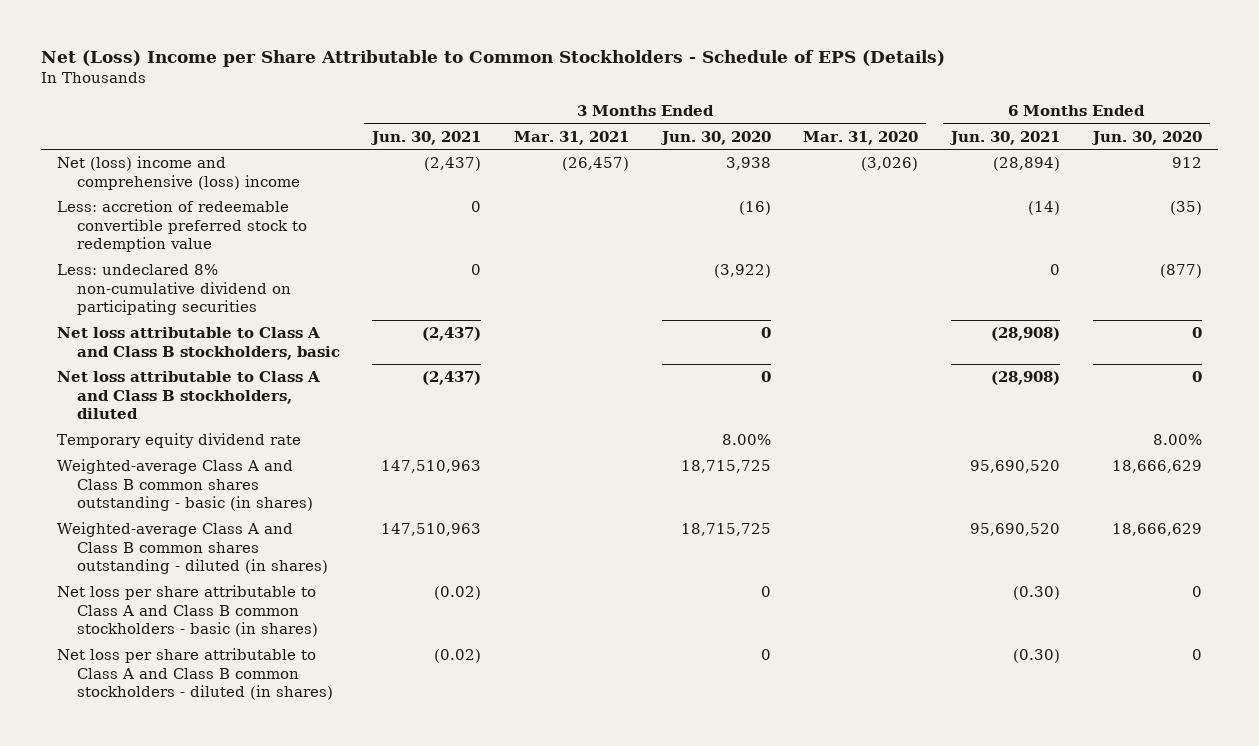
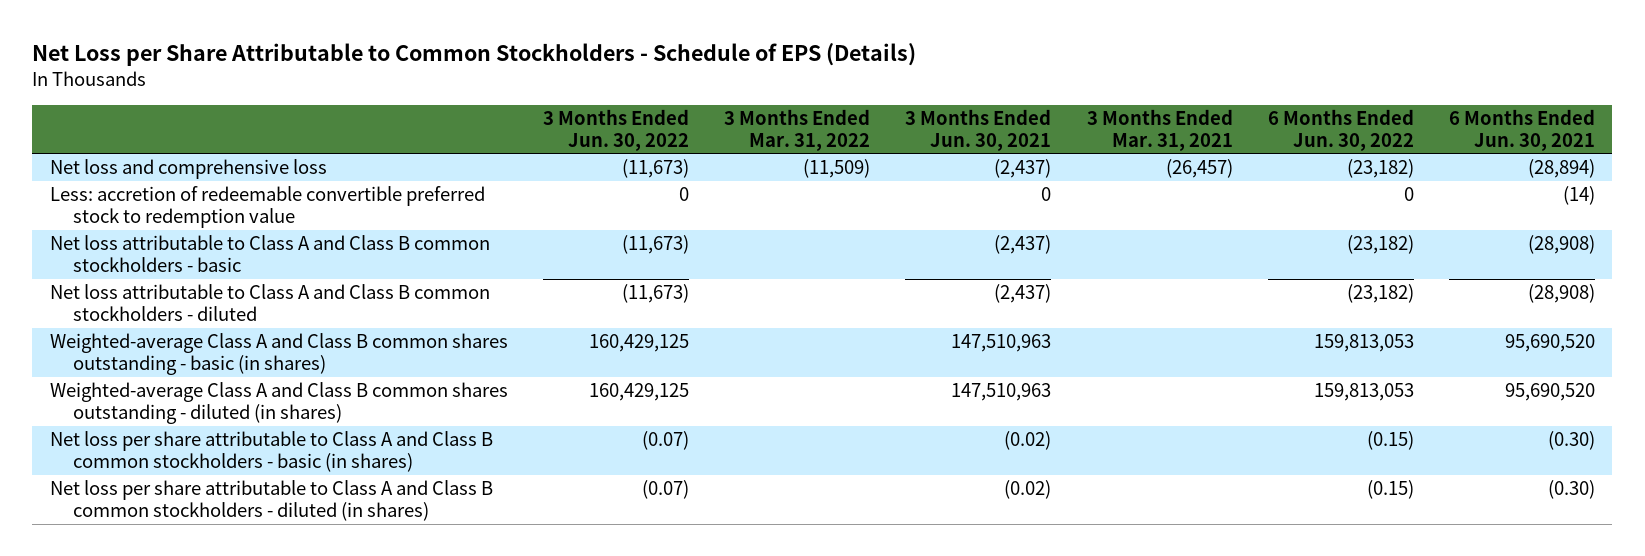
- Net (Loss) Income per Share Attributable to Common Stockholders - Schedule of EPS (Details)
+ Net Loss per Share Attributable to Common Stockholders - Schedule of EPS (Details)
- | 3 Months Ended Jun. 30, 2021 | 3 Months Ended Mar. 31, 2021 | 3 Months Ended Jun. 30, 2020 | 3 Months Ended Mar. 31, 2020 | 6 Months Ended Jun. 30, 2021 | 6 Months Ended Jun. 30, 2020
+ | 3 Months Ended Jun. 30, 2022 | 3 Months Ended Mar. 31, 2022 | 3 Months Ended Jun. 30, 2021 | 3 Months Ended Mar. 31, 2021 | 6 Months Ended Jun. 30, 2022 | 6 Months Ended Jun. 30, 2021
- Net (loss) income and comprehensive (loss) income | (2,437) | (26,457) | 3,938 | (3,026) | (28,894) | 912
+ Net loss and comprehensive loss | (11,673) | (11,509) | (2,437) | (26,457) | (23,182) | (28,894)
- Less: undeclared 8% non-cumulative dividend on participating securities | 0 | | (3,922) | | 0 | (877)
- Net loss attributable to Class A and Class B stockholders, basic | (2,437) | | 0 | | (28,908) | 0
- Net loss attributable to Class A and Class B stockholders, diluted | (2,437) | | 0 | | (28,908) | 0
- Temporary equity dividend rate | | | 8.00% | | | 8.00%
+ Net loss attributable to Class A and Class B common stockholders - basic | (11,673) | | (2,437) | | (23,182) | (28,908)
+ Net loss attributable to Class A and Class B common stockholders - diluted | (11,673) | | (2,437) | | (23,182) | (28,908)

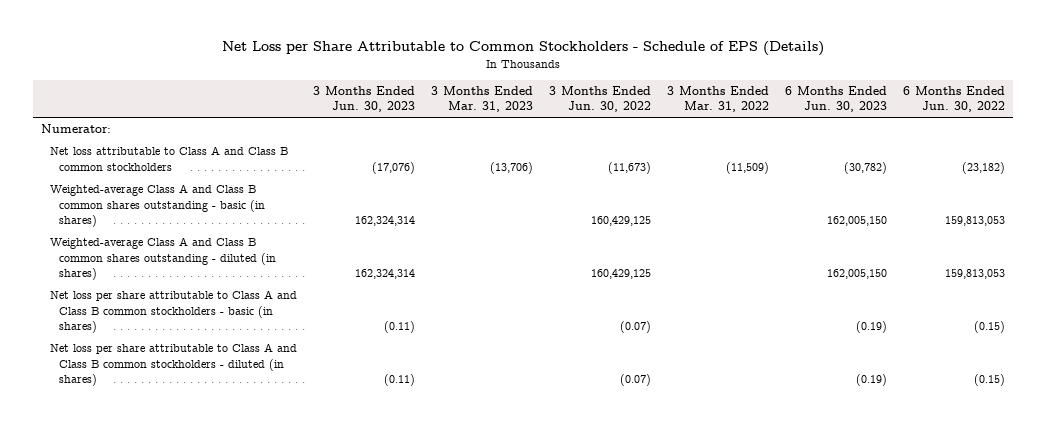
- | 3 Months Ended Jun. 30, 2022 | 3 Months Ended Mar. 31, 2022 | 3 Months Ended Jun. 30, 2021 | 3 Months Ended Mar. 31, 2021 | 6 Months Ended Jun. 30, 2022 | 6 Months Ended Jun. 30, 2021
+ | 3 Months Ended Jun. 30, 2023 | 3 Months Ended Mar. 31, 2023 | 3 Months Ended Jun. 30, 2022 | 3 Months Ended Mar. 31, 2022 | 6 Months Ended Jun. 30, 2023 | 6 Months Ended Jun. 30, 2022
- Net loss and comprehensive loss | (11,673) | (11,509) | (2,437) | (26,457) | (23,182) | (28,894)
- Less: accretion of redeemable convertible preferred stock to redemption value | 0 | | 0 | | 0 | (14)
- Net loss attributable to Class A and Class B common stockholders - basic | (11,673) | | (2,437) | | (23,182) | (28,908)
- Net loss attributable to Class A and Class B common stockholders - diluted | (11,673) | | (2,437) | | (23,182) | (28,908)
+ Numerator:
+ Net loss attributable to Class A and Class B common stockholders | (17,076) | (13,706) | (11,673) | (11,509) | (30,782) | (23,182)

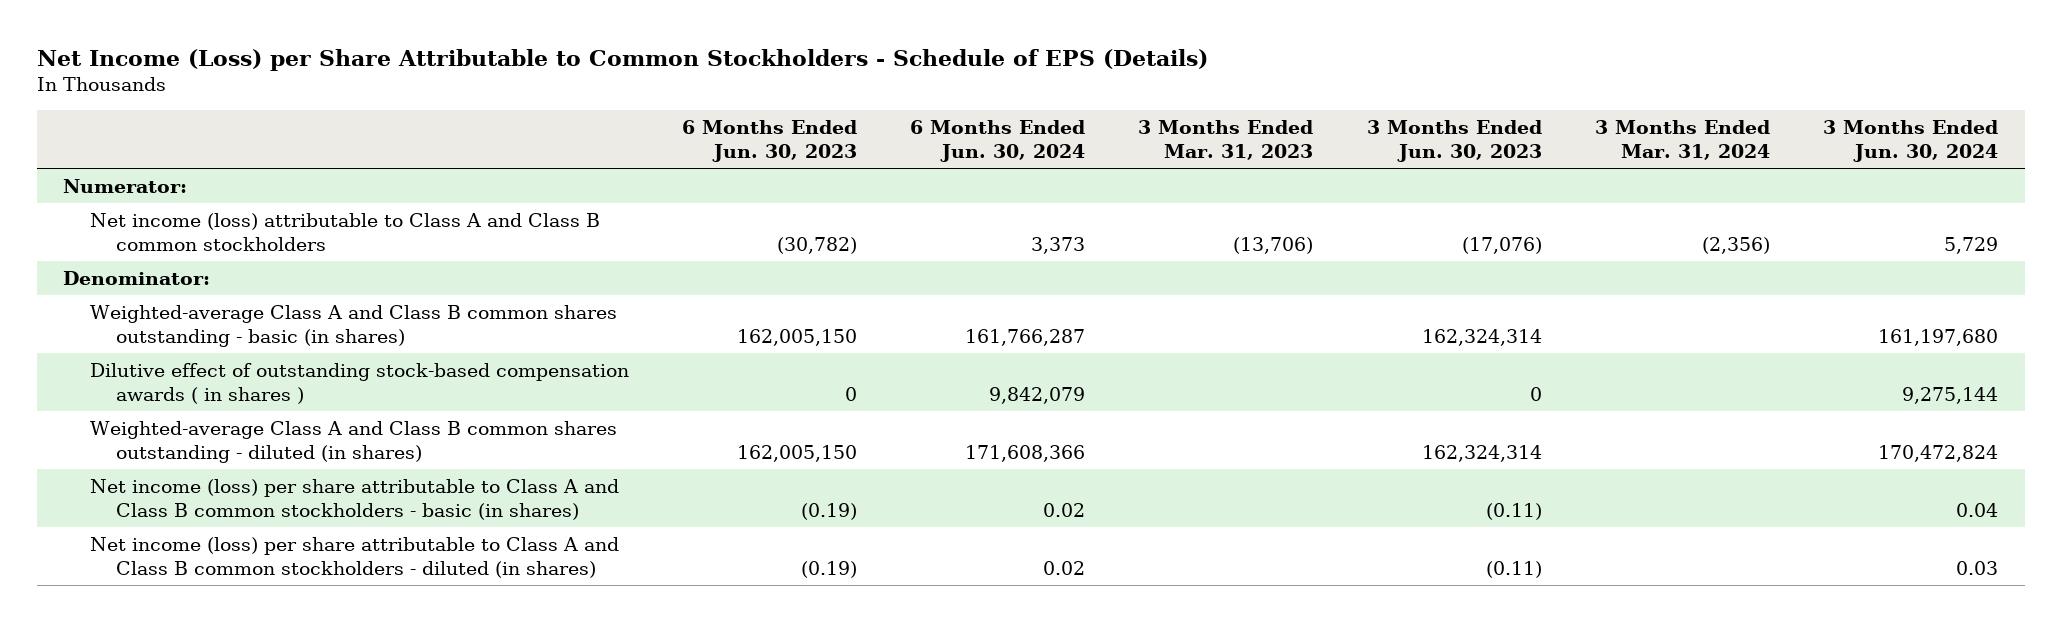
- Net Loss per Share Attributable to Common Stockholders - Schedule of EPS (Details)
+ Net Income (Loss) per Share Attributable to Common Stockholders - Schedule of EPS (Details)
- | 3 Months Ended Jun. 30, 2023 | 3 Months Ended Mar. 31, 2023 | 3 Months Ended Jun. 30, 2022 | 3 Months Ended Mar. 31, 2022 | 6 Months Ended Jun. 30, 2023 | 6 Months Ended Jun. 30, 2022
+ | 6 Months Ended Jun. 30, 2023 | 6 Months Ended Jun. 30, 2024 | 3 Months Ended Mar. 31, 2023 | 3 Months Ended Jun. 30, 2023 | 3 Months Ended Mar. 31, 2024 | 3 Months Ended Jun. 30, 2024
- Net loss attributable to Class A and Class B common stockholders | (17,076) | (13,706) | (11,673) | (11,509) | (30,782) | (23,182)
+ Net income (loss) attributable to Class A and Class B common stockholders | (30,782) | 3,373 | (13,706) | (17,076) | (2,356) | 5,729
+ Denominator:
+ Dilutive effect of outstanding stock-based compensation awards ( in shares ) | 0 | 9,842,079 | | 0 | | 9,275,144
- Net loss per share attributable to Class A and Class B common stockholders - basic (in shares) | (0.11) | | (0.07) | | (0.19) | (0.15)
- Net loss per share attributable to Class A and Class B common stockholders - diluted (in shares) | (0.11) | | (0.07) | | (0.19) | (0.15)
+ Net income (loss) per share attributable to Class A and Class B common stockholders - basic (in shares) | (0.19) | 0.02 | | (0.11) | | 0.04
+ Net income (loss) per share attributable to Class A and Class B common stockholders - diluted (in shares) | (0.19) | 0.02 | | (0.11) | | 0.03

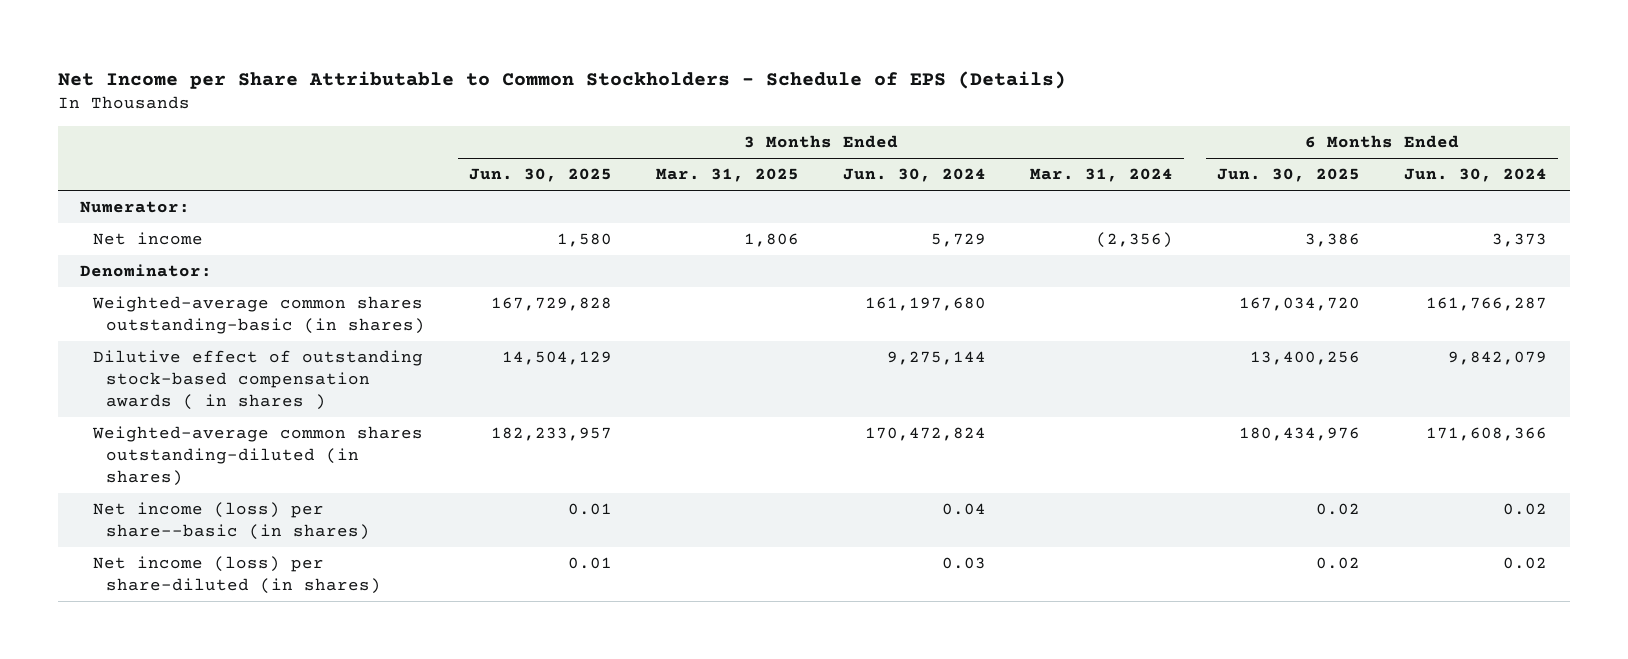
- Net Income (Loss) per Share Attributable to Common Stockholders - Schedule of EPS (Details)
+ Net Income per Share Attributable to Common Stockholders - Schedule of EPS (Details)
- | 6 Months Ended Jun. 30, 2023 | 6 Months Ended Jun. 30, 2024 | 3 Months Ended Mar. 31, 2023 | 3 Months Ended Jun. 30, 2023 | 3 Months Ended Mar. 31, 2024 | 3 Months Ended Jun. 30, 2024
+ | 3 Months Ended Jun. 30, 2025 | 3 Months Ended Mar. 31, 2025 | 3 Months Ended Jun. 30, 2024 | 3 Months Ended Mar. 31, 2024 | 6 Months Ended Jun. 30, 2025 | 6 Months Ended Jun. 30, 2024
- Net income (loss) attributable to Class A and Class B common stockholders | (30,782) | 3,373 | (13,706) | (17,076) | (2,356) | 5,729
+ Net income | 1,580 | 1,806 | 5,729 | (2,356) | 3,386 | 3,373
- Weighted-average Class A and Class B common shares outstanding - basic (in shares) | 162,005,150 | 161,766,287 | | 162,324,314 | | 161,197,680
+ Weighted-average common shares outstanding-basic (in shares) | 167,729,828 | | 161,197,680 | | 167,034,720 | 161,766,287
- Weighted-average Class A and Class B common shares outstanding - diluted (in shares) | 162,005,150 | 171,608,366 | | 162,324,314 | | 170,472,824
- Net income (loss) per share attributable to Class A and Class B common stockholders - basic (in shares) | (0.19) | 0.02 | | (0.11) | | 0.04
- Net income (loss) per share attributable to Class A and Class B common stockholders - diluted (in shares) | (0.19) | 0.02 | | (0.11) | | 0.03
+ Weighted-average common shares outstanding-diluted (in shares) | 182,233,957 | | 170,472,824 | | 180,434,976 | 171,608,366
+ Net income (loss) per share--basic (in shares) | 0.01 | | 0.04 | | 0.02 | 0.02
+ Net income (loss) per share-diluted (in shares) | 0.01 | | 0.03 | | 0.02 | 0.02

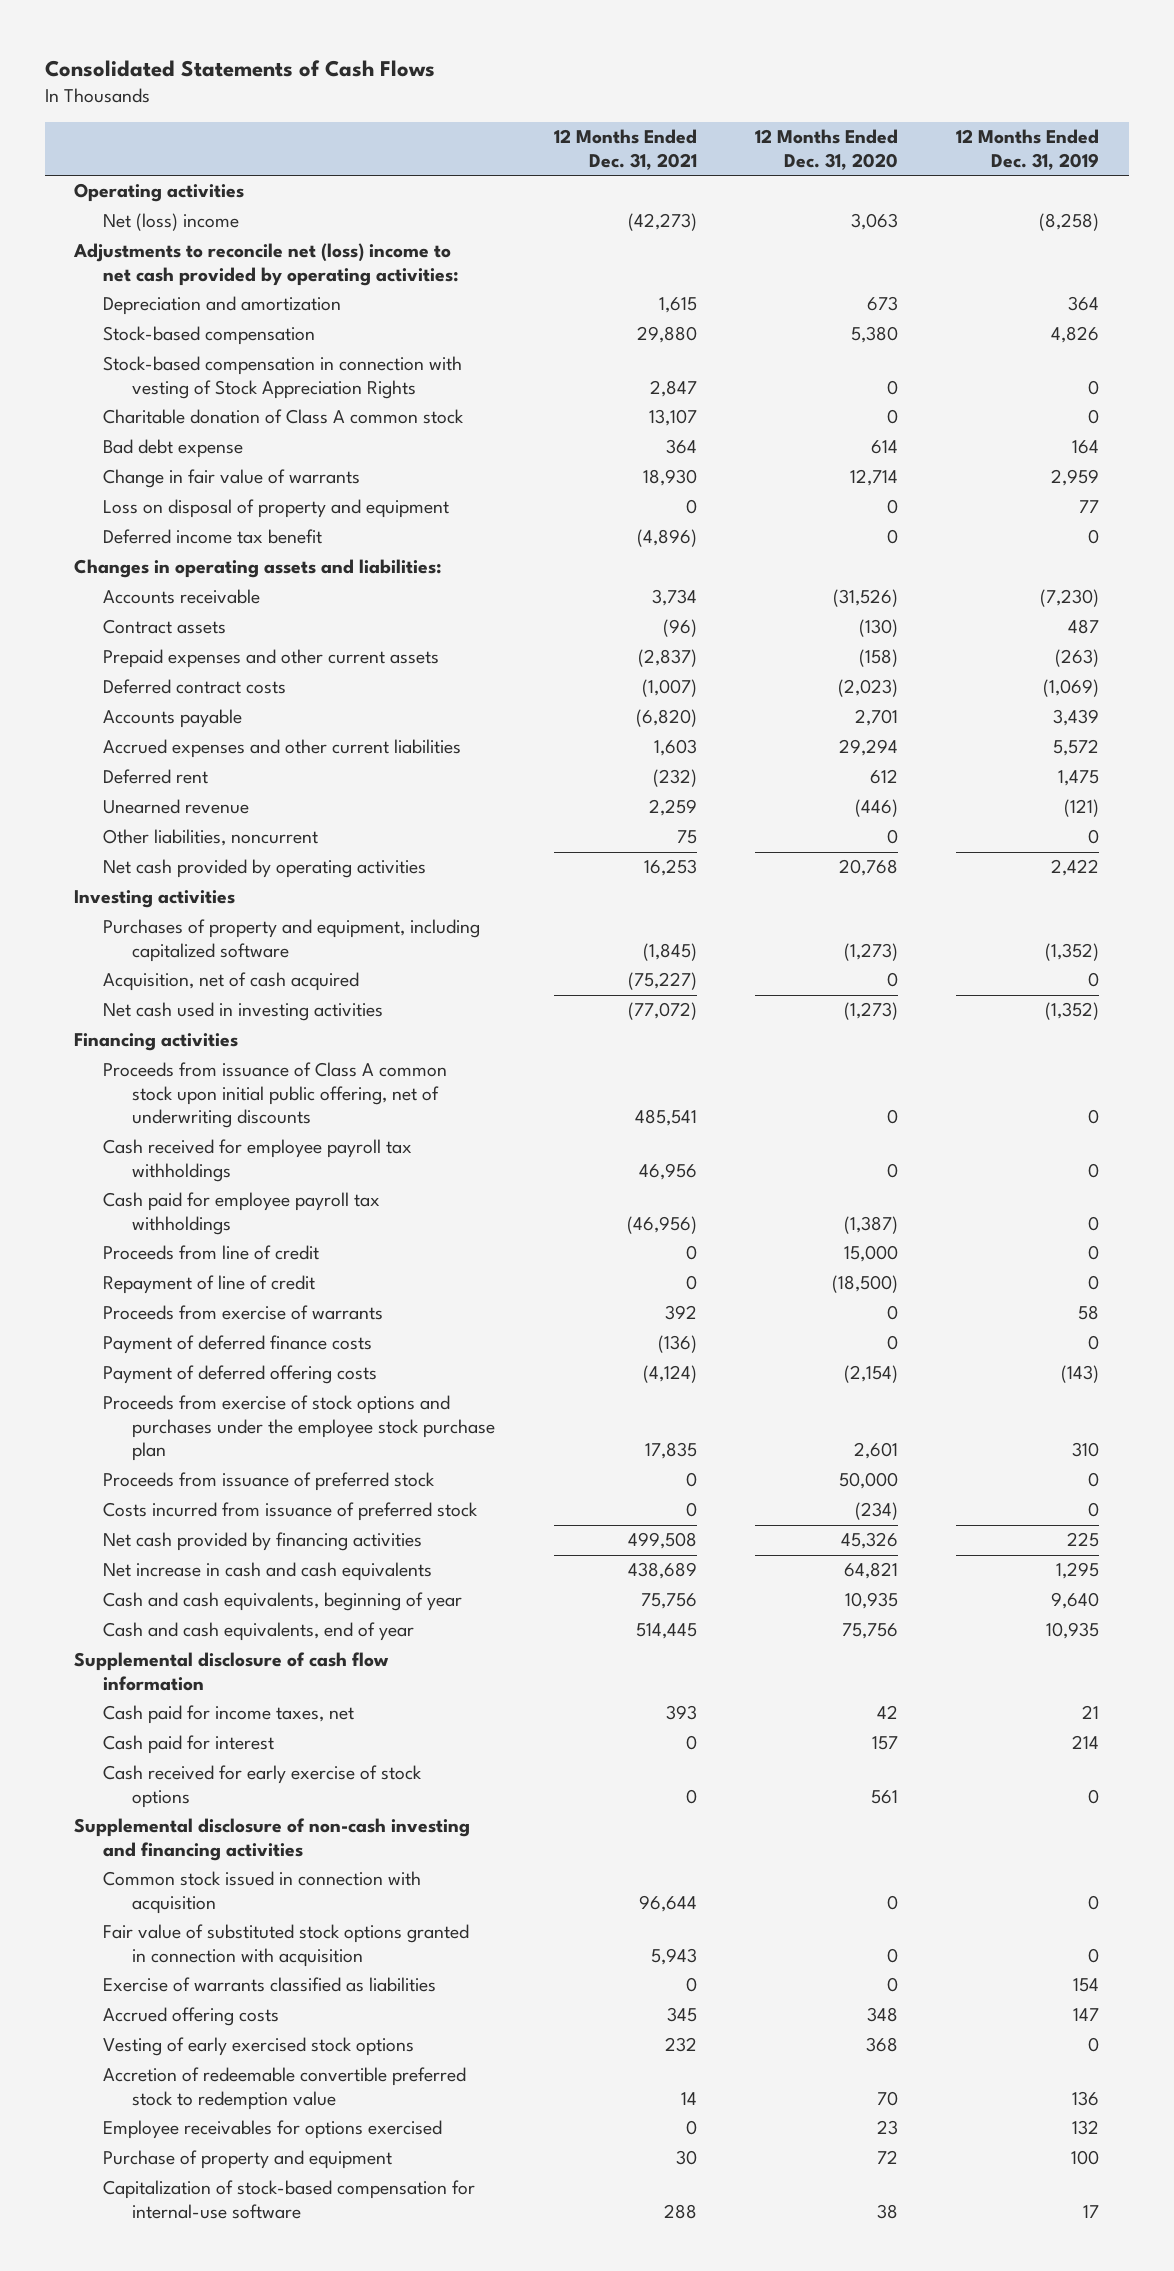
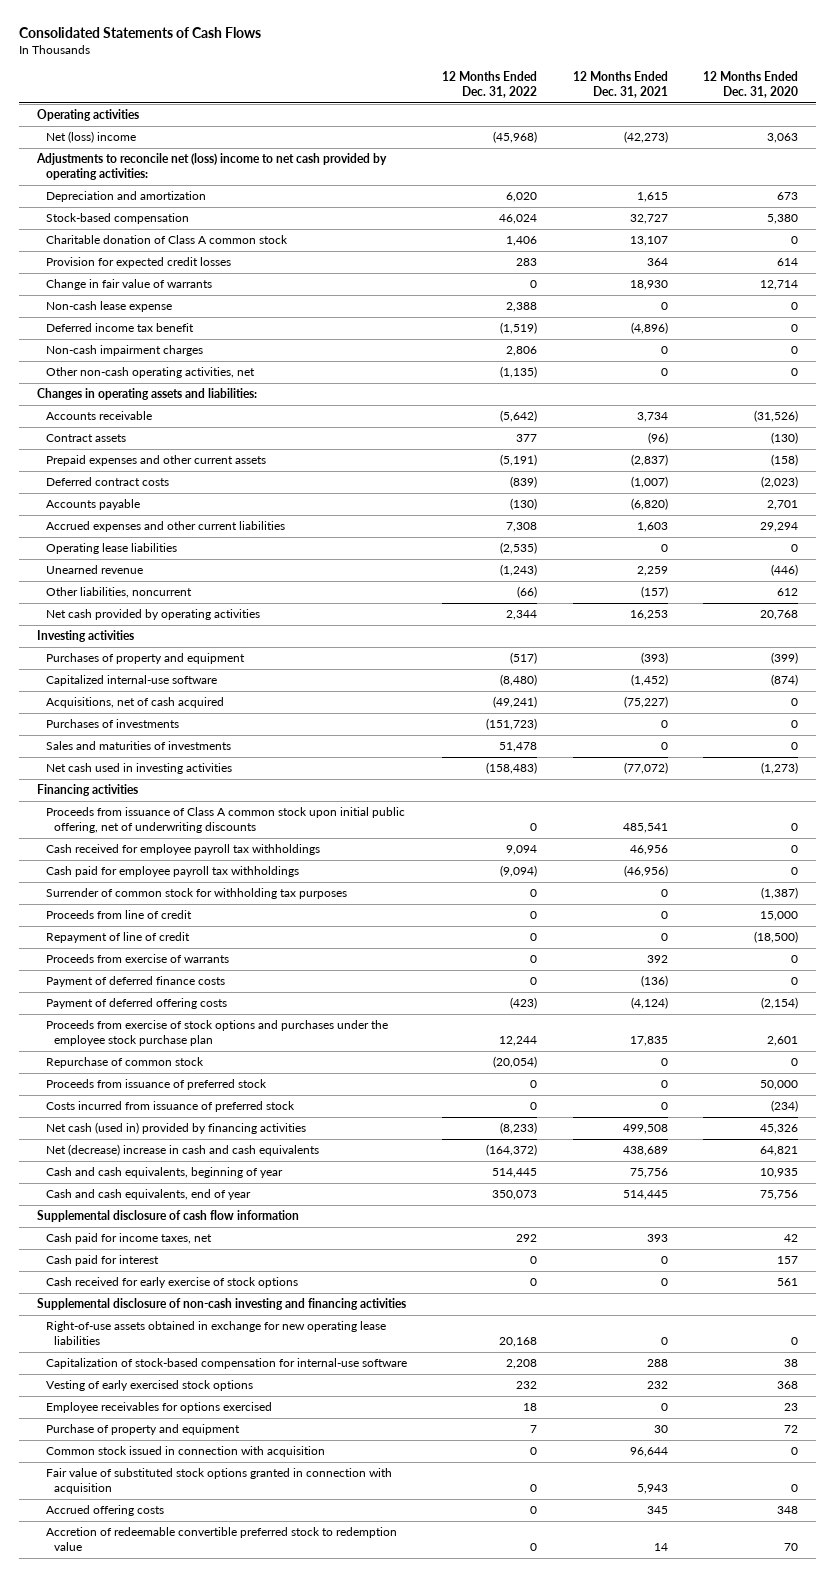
- | 12 Months Ended Dec. 31, 2021 | 12 Months Ended Dec. 31, 2020 | 12 Months Ended Dec. 31, 2019
+ | 12 Months Ended Dec. 31, 2022 | 12 Months Ended Dec. 31, 2021 | 12 Months Ended Dec. 31, 2020
- Stock-based compensation | 29,880 | 5,380 | 4,826
- Stock-based compensation in connection with vesting of Stock Appreciation Rights | 2,847 | 0 | 0
+ Stock-based compensation | 46,024 | 32,727 | 5,380
- Bad debt expense | 364 | 614 | 164
+ Provision for expected credit losses | 283 | 364 | 614
- Loss on disposal of property and equipment | 0 | 0 | 77
+ Non-cash lease expense | 2,388 | 0 | 0
+ Non-cash impairment charges | 2,806 | 0 | 0
+ Other non-cash operating activities, net | (1,135) | 0 | 0
- Deferred rent | (232) | 612 | 1,475
+ Operating lease liabilities | (2,535) | 0 | 0
- Other liabilities, noncurrent | 75 | 0 | 0
+ Other liabilities, noncurrent | (66) | (157) | 612
- Purchases of property and equipment, including capitalized software | (1,845) | (1,273) | (1,352)
- Acquisition, net of cash acquired | (75,227) | 0 | 0
+ Purchases of property and equipment | (517) | (393) | (399)
+ Capitalized internal-use software | (8,480) | (1,452) | (874)
+ Acquisitions, net of cash acquired | (49,241) | (75,227) | 0
+ Purchases of investments | (151,723) | 0 | 0
+ Sales and maturities of investments | 51,478 | 0 | 0
- Cash paid for employee payroll tax withholdings | (46,956) | (1,387) | 0
+ Cash paid for employee payroll tax withholdings | (9,094) | (46,956) | 0
+ Surrender of common stock for withholding tax purposes | 0 | 0 | (1,387)
+ Repurchase of common stock | (20,054) | 0 | 0
- Net cash provided by financing activities | 499,508 | 45,326 | 225
- Net increase in cash and cash equivalents | 438,689 | 64,821 | 1,295
+ Net cash (used in) provided by financing activities | (8,233) | 499,508 | 45,326
+ Net (decrease) increase in cash and cash equivalents | (164,372) | 438,689 | 64,821
+ Right-of-use assets obtained in exchange for new operating lease liabilities | 20,168 | 0 | 0
moved up: Capitalization of stock-based compensation for internal-use software | 2,208 | 288 | 38
moved up: Vesting of early exercised stock options | 232 | 232 | 368
moved up: Employee receivables for options exercised | 18 | 0 | 23
moved up: Purchase of property and equipment | 7 | 30 | 72
- Exercise of warrants classified as liabilities | 0 | 0 | 154

